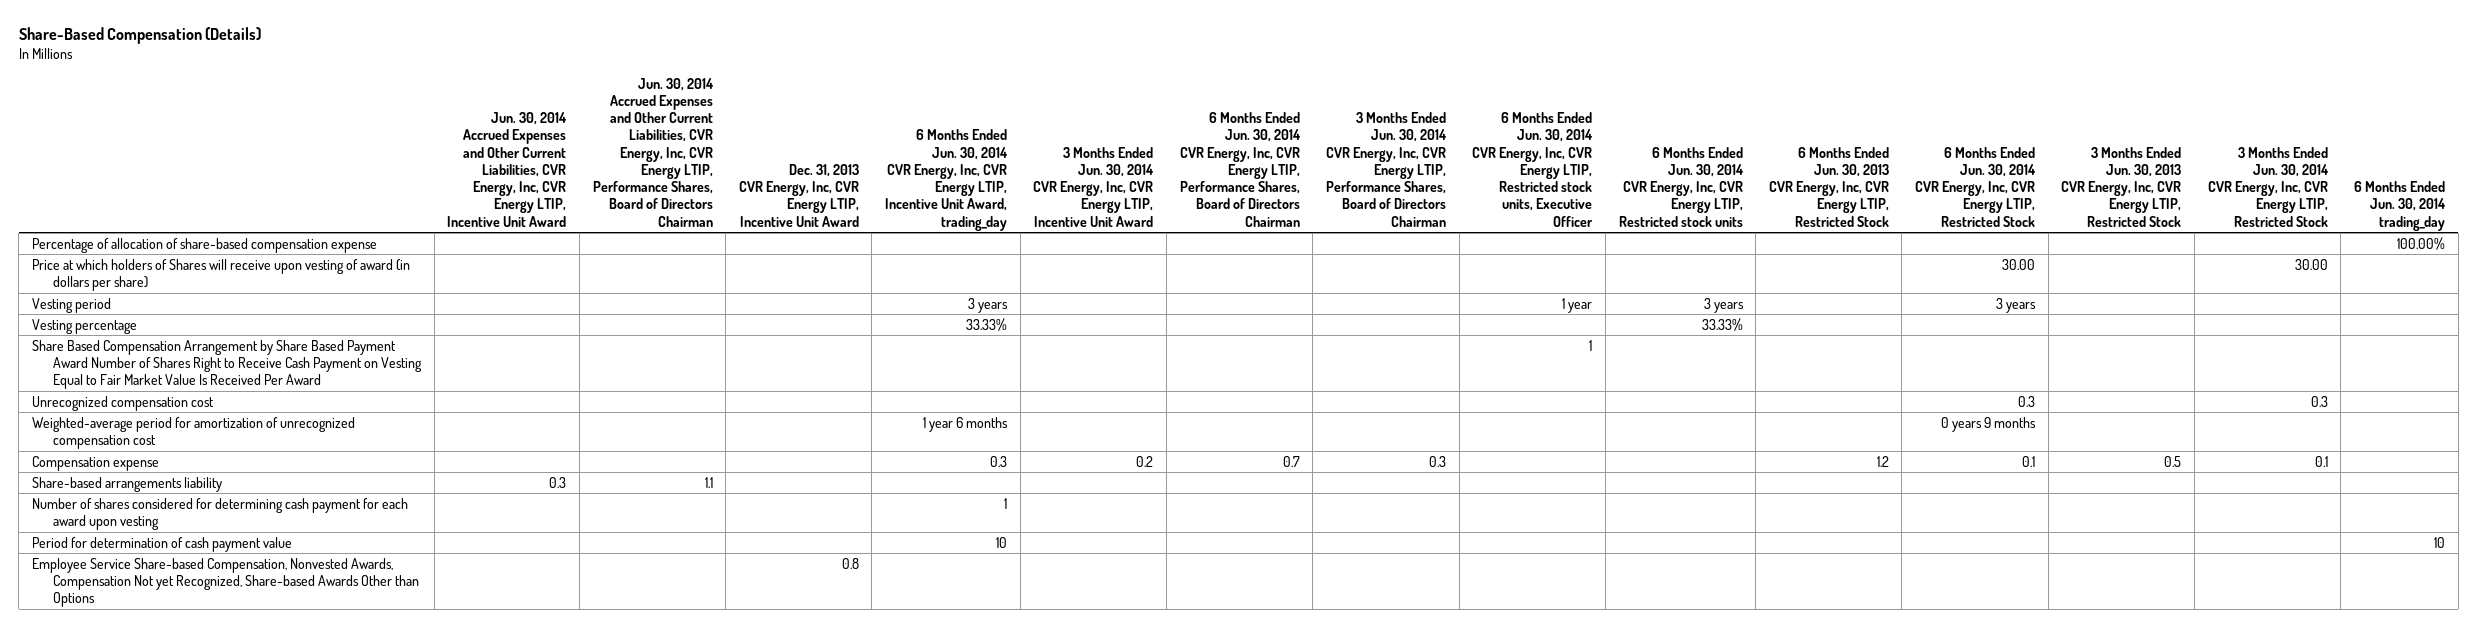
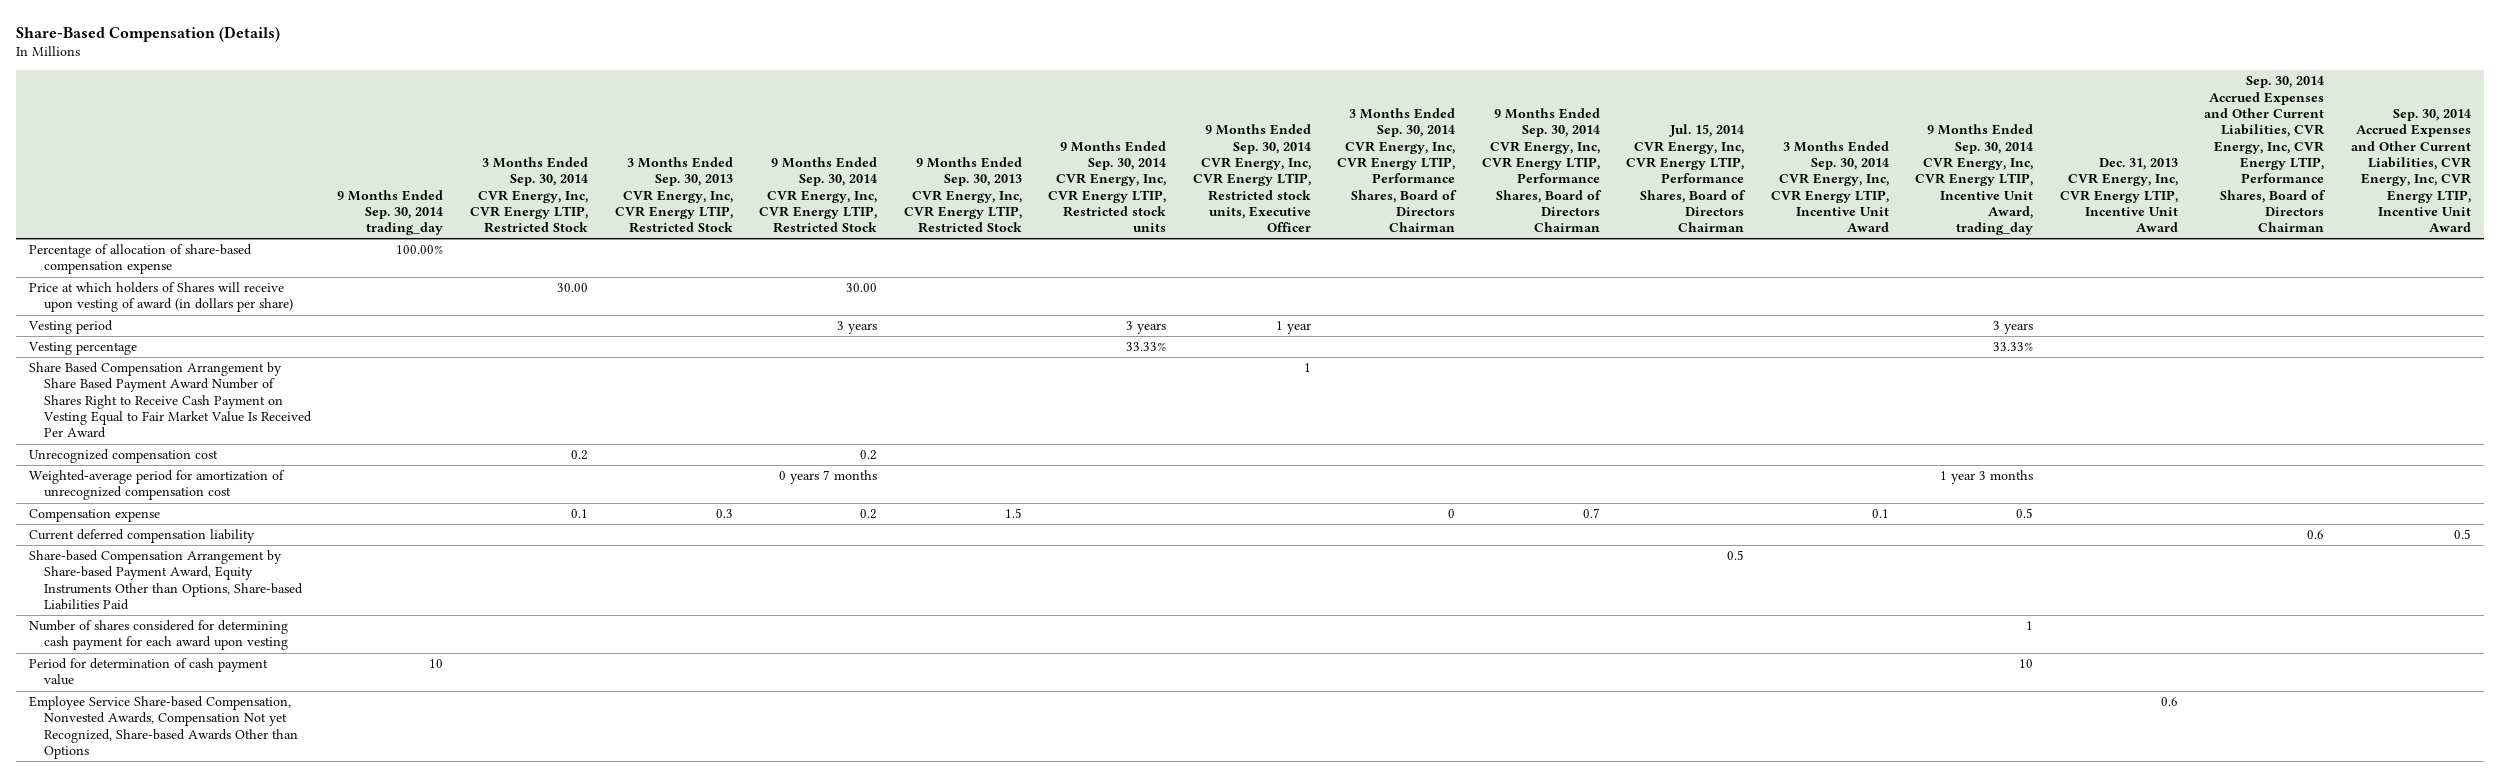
- | Jun. 30, 2014 Accrued Expenses and Other Current Liabilities, CVR Energy, Inc, CVR Energy LTIP, Incentive Unit Award | Jun. 30, 2014 Accrued Expenses and Other Current Liabilities, CVR Energy, Inc, CVR Energy LTIP, Performance Shares, Board of Directors Chairman | Dec. 31, 2013 CVR Energy, Inc, CVR Energy LTIP, Incentive Unit Award | 6 Months Ended Jun. 30, 2014 CVR Energy, Inc, CVR Energy LTIP, Incentive Unit Award, trading_day | 3 Months Ended Jun. 30, 2014 CVR Energy, Inc, CVR Energy LTIP, Incentive Unit Award | 6 Months Ended Jun. 30, 2014 CVR Energy, Inc, CVR Energy LTIP, Performance Shares, Board of Directors Chairman | 3 Months Ended Jun. 30, 2014 CVR Energy, Inc, CVR Energy LTIP, Performance Shares, Board of Directors Chairman | 6 Months Ended Jun. 30, 2014 CVR Energy, Inc, CVR Energy LTIP, Restricted stock units, Executive Officer | 6 Months Ended Jun. 30, 2014 CVR Energy, Inc, CVR Energy LTIP, Restricted stock units | 6 Months Ended Jun. 30, 2013 CVR Energy, Inc, CVR Energy LTIP, Restricted Stock | 6 Months Ended Jun. 30, 2014 CVR Energy, Inc, CVR Energy LTIP, Restricted Stock | 3 Months Ended Jun. 30, 2013 CVR Energy, Inc, CVR Energy LTIP, Restricted Stock | 3 Months Ended Jun. 30, 2014 CVR Energy, Inc, CVR Energy LTIP, Restricted Stock | 6 Months Ended Jun. 30, 2014 trading_day
+ | 9 Months Ended Sep. 30, 2014 trading_day | 3 Months Ended Sep. 30, 2014 CVR Energy, Inc, CVR Energy LTIP, Restricted Stock | 3 Months Ended Sep. 30, 2013 CVR Energy, Inc, CVR Energy LTIP, Restricted Stock | 9 Months Ended Sep. 30, 2014 CVR Energy, Inc, CVR Energy LTIP, Restricted Stock | 9 Months Ended Sep. 30, 2013 CVR Energy, Inc, CVR Energy LTIP, Restricted Stock | 9 Months Ended Sep. 30, 2014 CVR Energy, Inc, CVR Energy LTIP, Restricted stock units | 9 Months Ended Sep. 30, 2014 CVR Energy, Inc, CVR Energy LTIP, Restricted stock units, Executive Officer | 3 Months Ended Sep. 30, 2014 CVR Energy, Inc, CVR Energy LTIP, Performance Shares, Board of Directors Chairman | 9 Months Ended Sep. 30, 2014 CVR Energy, Inc, CVR Energy LTIP, Performance Shares, Board of Directors Chairman | Jul. 15, 2014 CVR Energy, Inc, CVR Energy LTIP, Performance Shares, Board of Directors Chairman | 3 Months Ended Sep. 30, 2014 CVR Energy, Inc, CVR Energy LTIP, Incentive Unit Award | 9 Months Ended Sep. 30, 2014 CVR Energy, Inc, CVR Energy LTIP, Incentive Unit Award, trading_day | Dec. 31, 2013 CVR Energy, Inc, CVR Energy LTIP, Incentive Unit Award | Sep. 30, 2014 Accrued Expenses and Other Current Liabilities, CVR Energy, Inc, CVR Energy LTIP, Performance Shares, Board of Directors Chairman | Sep. 30, 2014 Accrued Expenses and Other Current Liabilities, CVR Energy, Inc, CVR Energy LTIP, Incentive Unit Award
- Share-based arrangements liability | 0.3 | 1.1 | | | | | | | | | | | |
+ Current deferred compensation liability | | | | | | | | | | | | | | 0.6 | 0.5
+ Share-based Compensation Arrangement by Share-based Payment Award, Equity Instruments Other than Options, Share-based Liabilities Paid | | | | | | | | | | 0.5 | | | | |
- Employee Service Share-based Compensation, Nonvested Awards, Compensation Not yet Recognized, Share-based Awards Other than Options | | | 0.8 | | | | | | | | | | |
+ Employee Service Share-based Compensation, Nonvested Awards, Compensation Not yet Recognized, Share-based Awards Other than Options | | | | | | | | | | | | | 0.6 | |

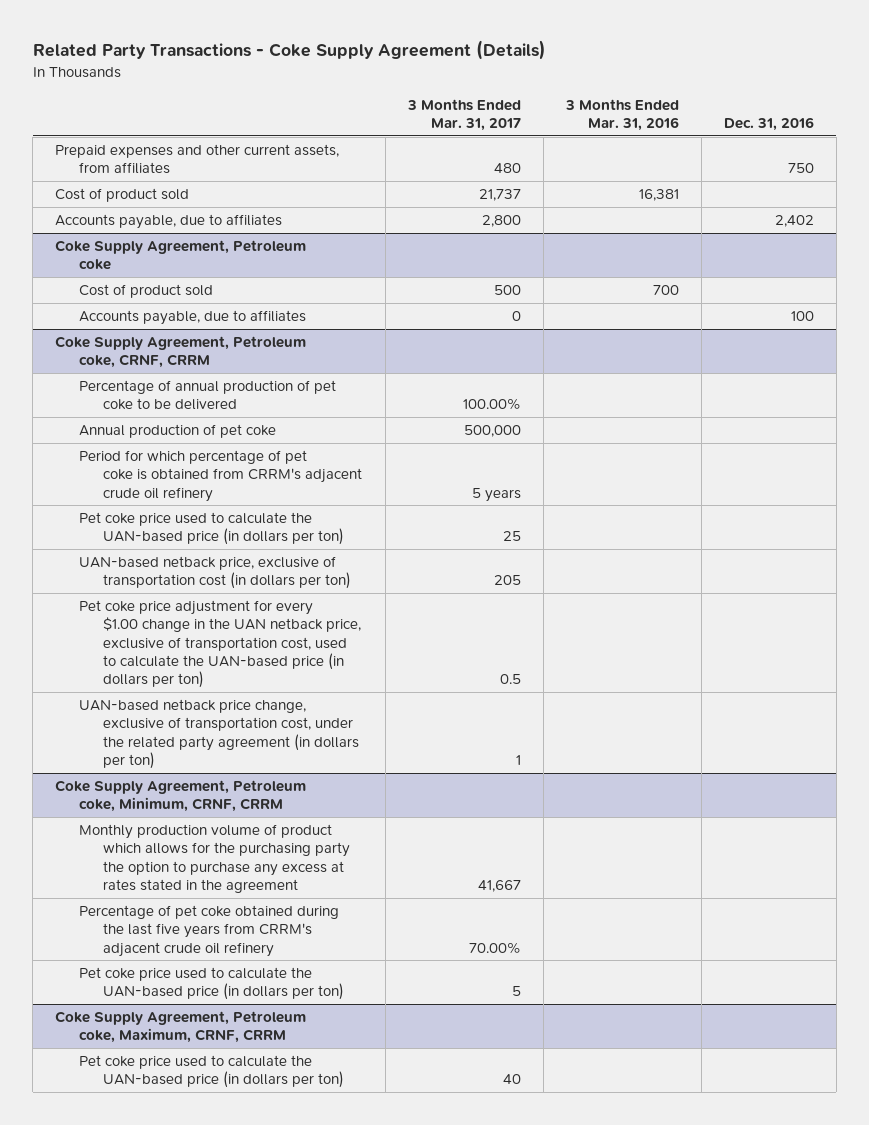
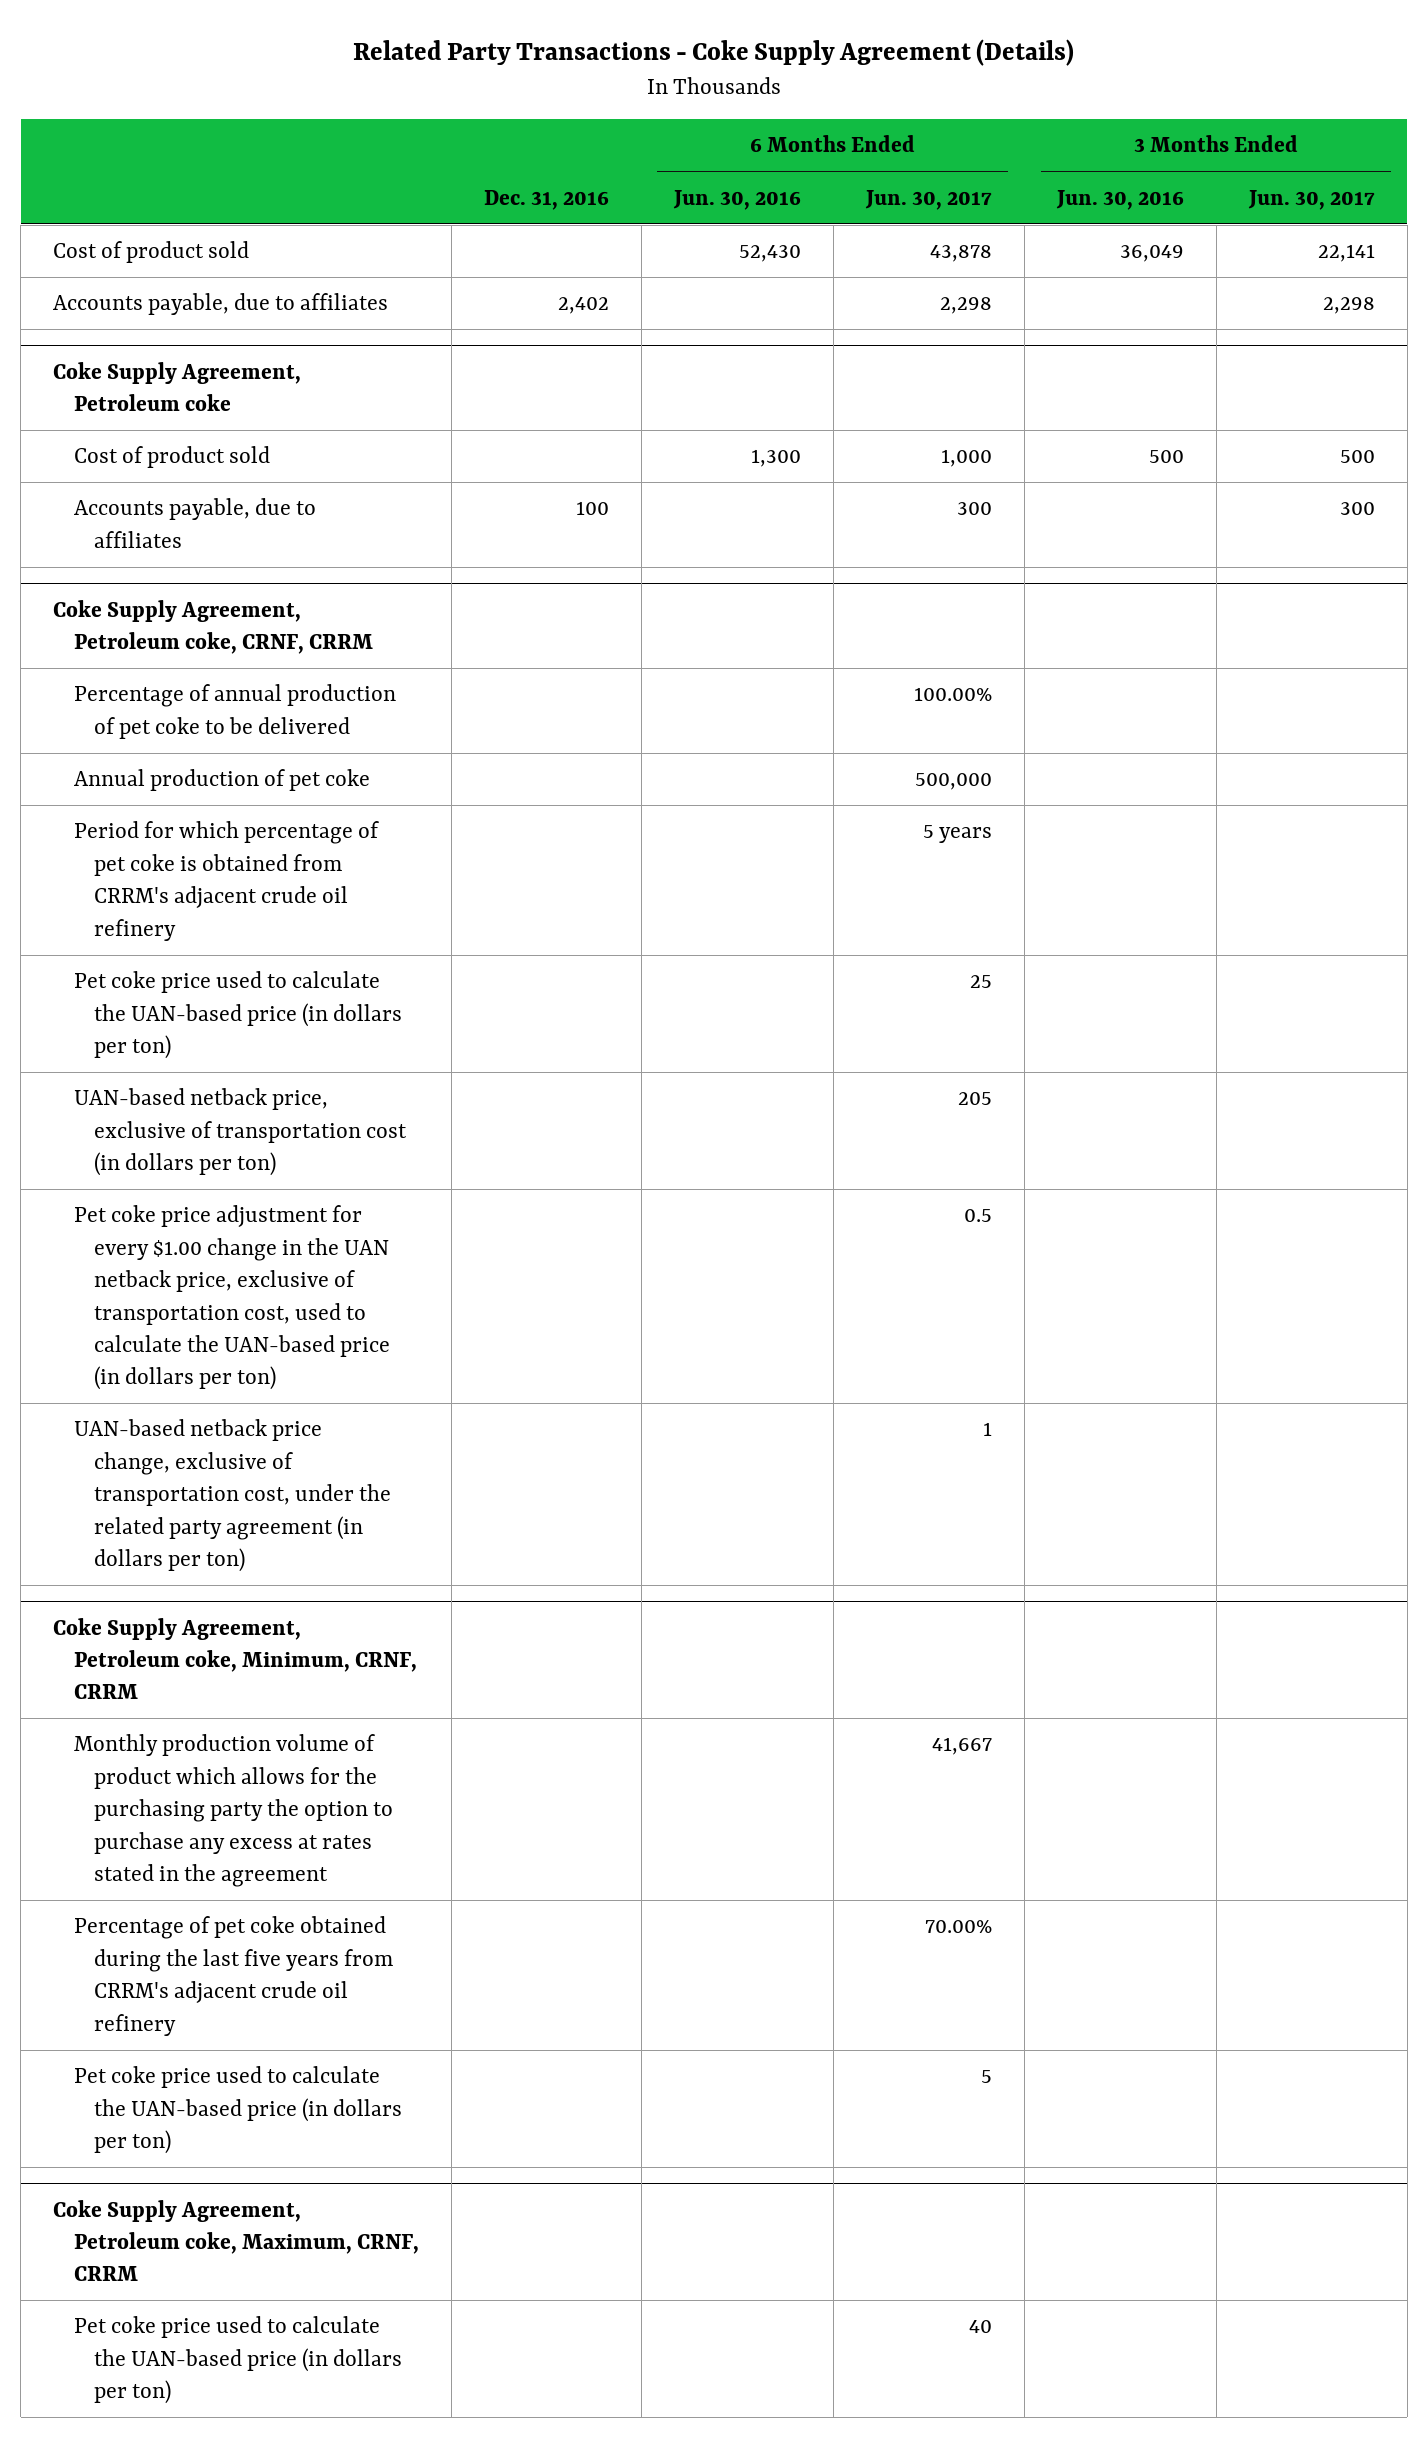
- | 3 Months Ended Mar. 31, 2017 | 3 Months Ended Mar. 31, 2016 | Dec. 31, 2016
+ | Dec. 31, 2016 | 6 Months Ended Jun. 30, 2016 | 6 Months Ended Jun. 30, 2017 | 3 Months Ended Jun. 30, 2016 | 3 Months Ended Jun. 30, 2017
- Prepaid expenses and other current assets, from affiliates | 480 | | 750

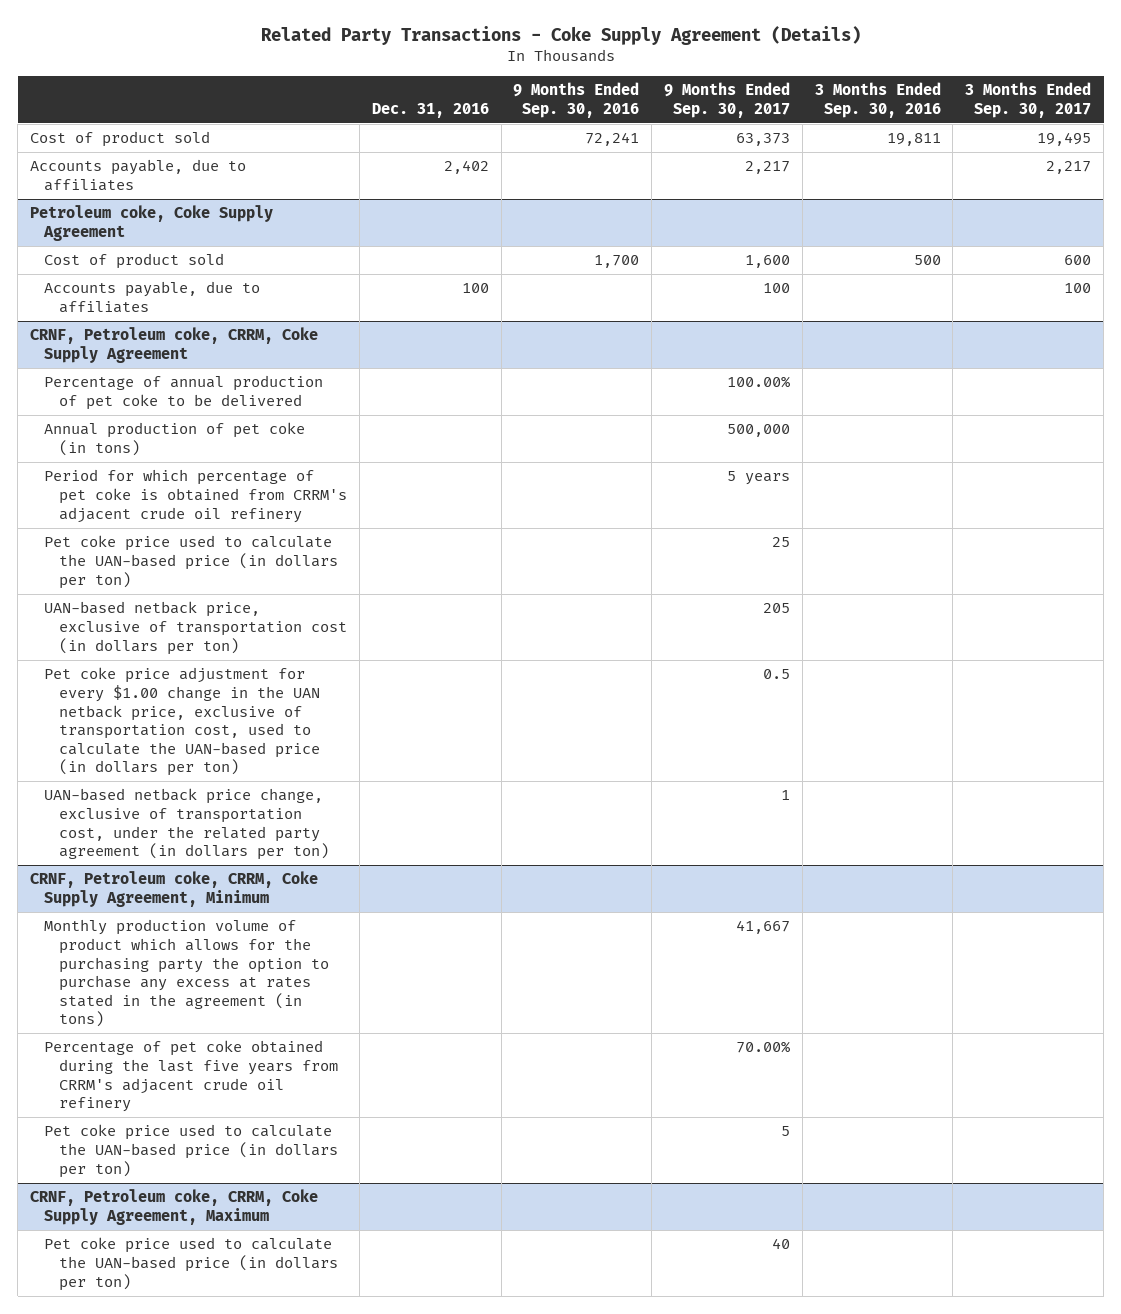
- | Dec. 31, 2016 | 6 Months Ended Jun. 30, 2016 | 6 Months Ended Jun. 30, 2017 | 3 Months Ended Jun. 30, 2016 | 3 Months Ended Jun. 30, 2017
+ | Dec. 31, 2016 | 9 Months Ended Sep. 30, 2016 | 9 Months Ended Sep. 30, 2017 | 3 Months Ended Sep. 30, 2016 | 3 Months Ended Sep. 30, 2017
- Coke Supply Agreement, Petroleum coke
+ Petroleum coke, Coke Supply Agreement
- Coke Supply Agreement, Petroleum coke, CRNF, CRRM
+ CRNF, Petroleum coke, CRRM, Coke Supply Agreement
- Annual production of pet coke | | | 500,000 | |
+ Annual production of pet coke (in tons) | | | 500,000 | |
- Coke Supply Agreement, Petroleum coke, Minimum, CRNF, CRRM
- Monthly production volume of product which allows for the purchasing party the option to purchase any excess at rates stated in the agreement | | | 41,667 | |
+ CRNF, Petroleum coke, CRRM, Coke Supply Agreement, Minimum
+ Monthly production volume of product which allows for the purchasing party the option to purchase any excess at rates stated in the agreement (in tons) | | | 41,667 | |
- Coke Supply Agreement, Petroleum coke, Maximum, CRNF, CRRM
+ CRNF, Petroleum coke, CRRM, Coke Supply Agreement, Maximum

